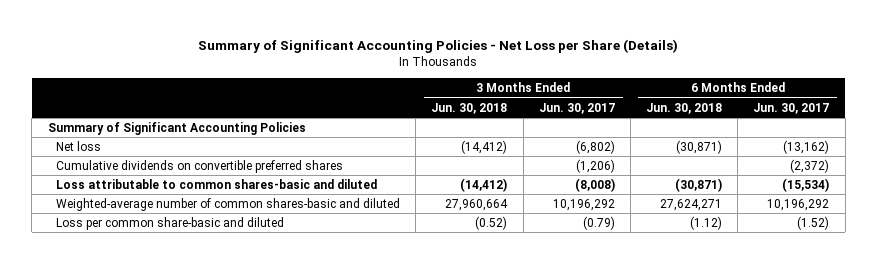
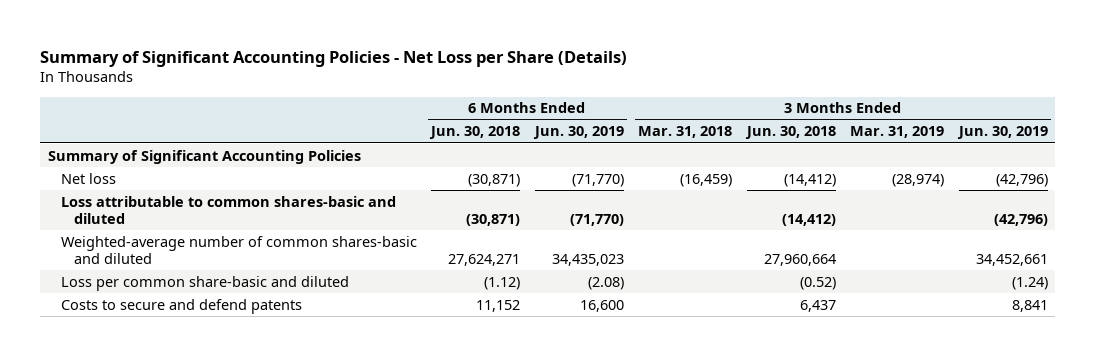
- | 3 Months Ended Jun. 30, 2018 | 3 Months Ended Jun. 30, 2017 | 6 Months Ended Jun. 30, 2018 | 6 Months Ended Jun. 30, 2017
+ | 6 Months Ended Jun. 30, 2018 | 6 Months Ended Jun. 30, 2019 | 3 Months Ended Mar. 31, 2018 | 3 Months Ended Jun. 30, 2018 | 3 Months Ended Mar. 31, 2019 | 3 Months Ended Jun. 30, 2019
- Cumulative dividends on convertible preferred shares | | (1,206) | | (2,372)
+ Costs to secure and defend patents | 11,152 | 16,600 | | 6,437 | | 8,841

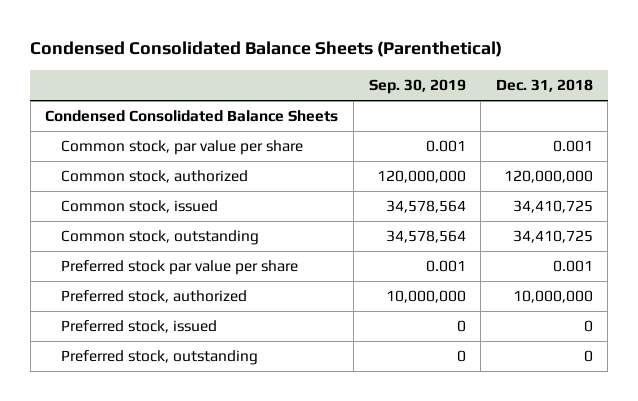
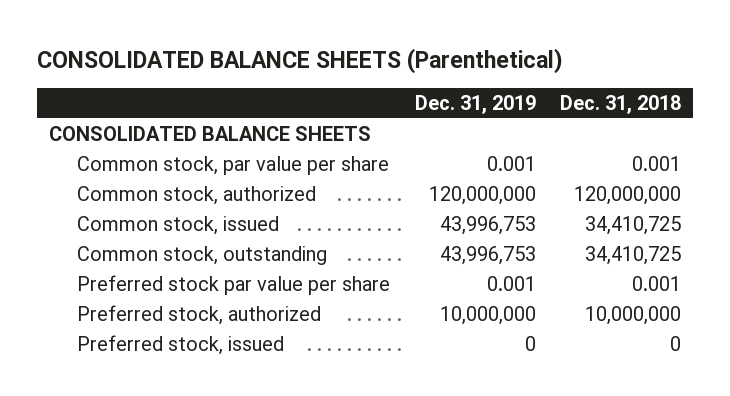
- Condensed Consolidated Balance Sheets (Parenthetical)
+ CONSOLIDATED BALANCE SHEETS (Parenthetical)
- | Sep. 30, 2019 | Dec. 31, 2018
+ | Dec. 31, 2019 | Dec. 31, 2018
- Condensed Consolidated Balance Sheets
+ CONSOLIDATED BALANCE SHEETS
- Preferred stock, outstanding | 0 | 0

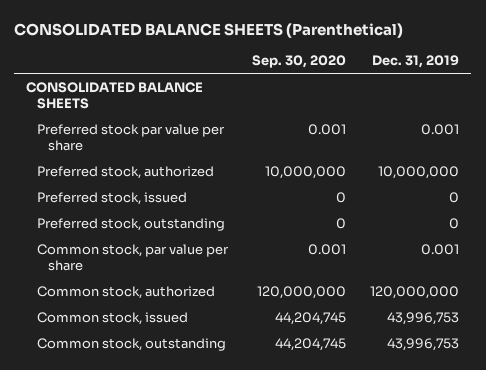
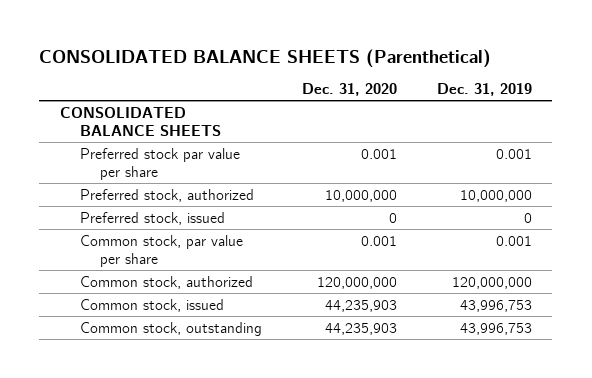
- | Sep. 30, 2020 | Dec. 31, 2019
+ | Dec. 31, 2020 | Dec. 31, 2019
- Preferred stock, outstanding | 0 | 0

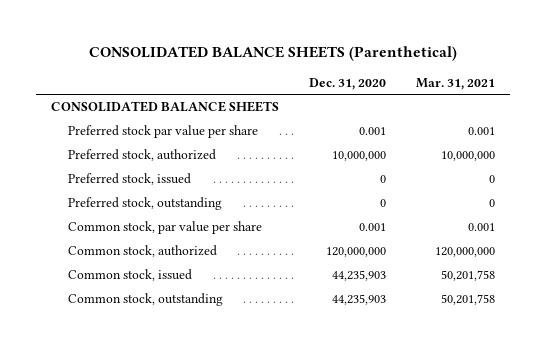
- | Dec. 31, 2020 | Dec. 31, 2019
+ | Dec. 31, 2020 | Mar. 31, 2021
+ Preferred stock, outstanding | 0 | 0

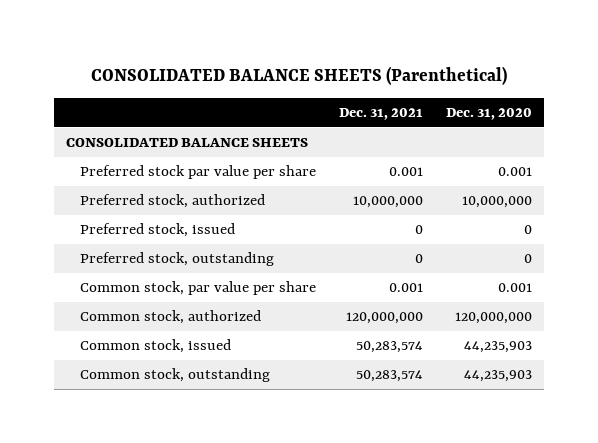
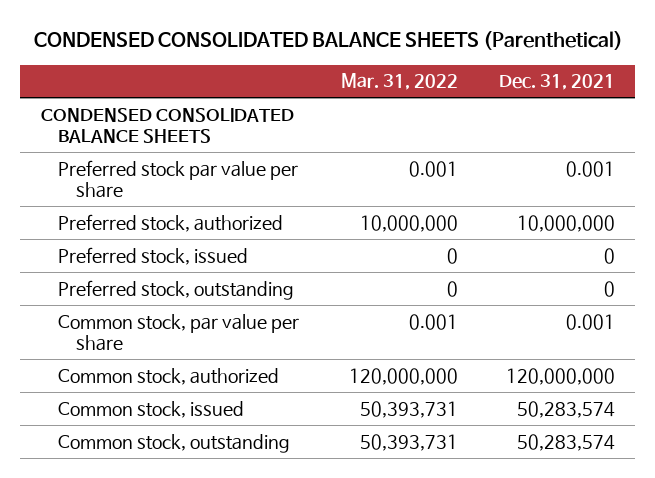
- CONSOLIDATED BALANCE SHEETS (Parenthetical)
+ CONDENSED CONSOLIDATED BALANCE SHEETS (Parenthetical)
- | Dec. 31, 2021 | Dec. 31, 2020
+ | Mar. 31, 2022 | Dec. 31, 2021
- CONSOLIDATED BALANCE SHEETS
+ CONDENSED CONSOLIDATED BALANCE SHEETS

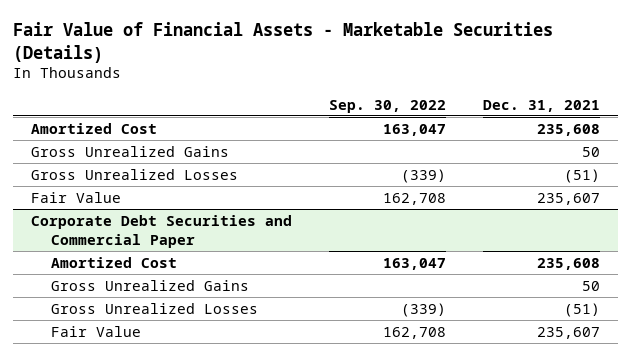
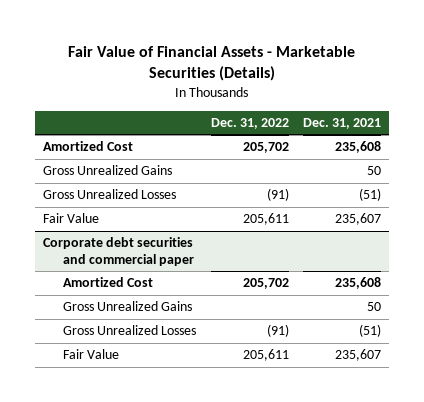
- | Sep. 30, 2022 | Dec. 31, 2021
+ | Dec. 31, 2022 | Dec. 31, 2021
- Corporate Debt Securities and Commercial Paper
+ Corporate debt securities and commercial paper

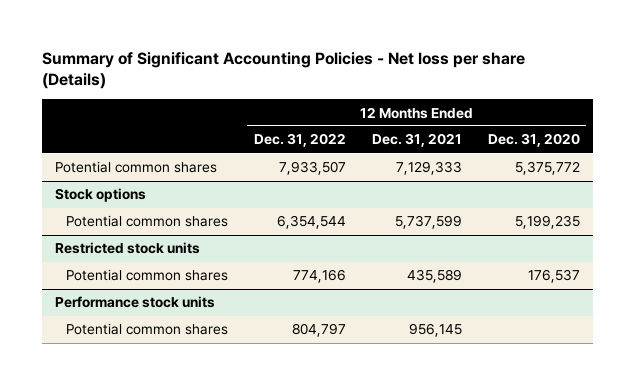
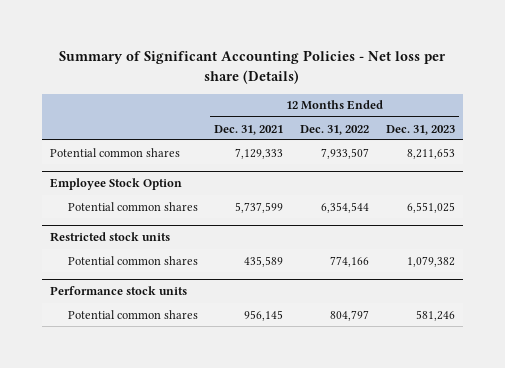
- | 12 Months Ended Dec. 31, 2022 | 12 Months Ended Dec. 31, 2021 | 12 Months Ended Dec. 31, 2020
+ | 12 Months Ended Dec. 31, 2021 | 12 Months Ended Dec. 31, 2022 | 12 Months Ended Dec. 31, 2023
- Stock options
+ Employee Stock Option

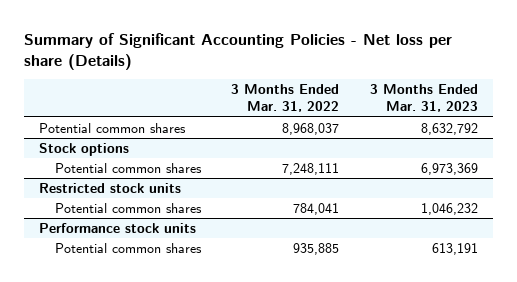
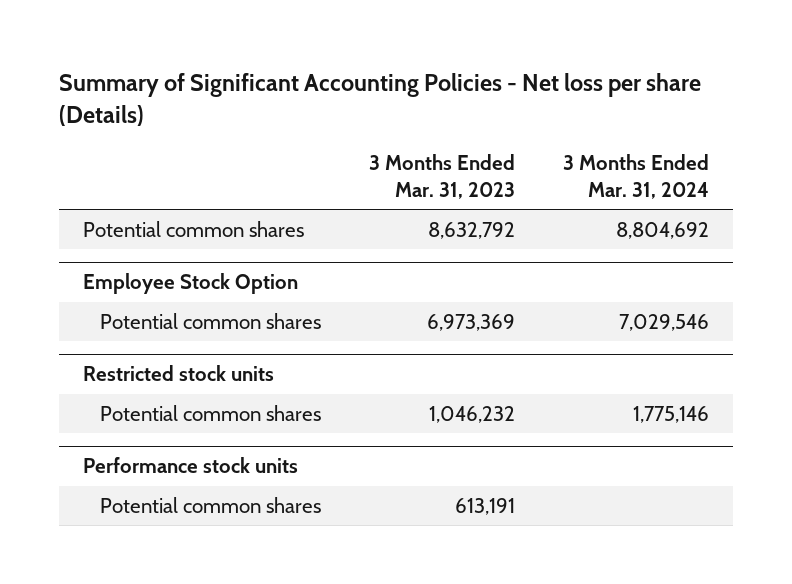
- | 3 Months Ended Mar. 31, 2022 | 3 Months Ended Mar. 31, 2023
+ | 3 Months Ended Mar. 31, 2023 | 3 Months Ended Mar. 31, 2024
- Stock options
+ Employee Stock Option

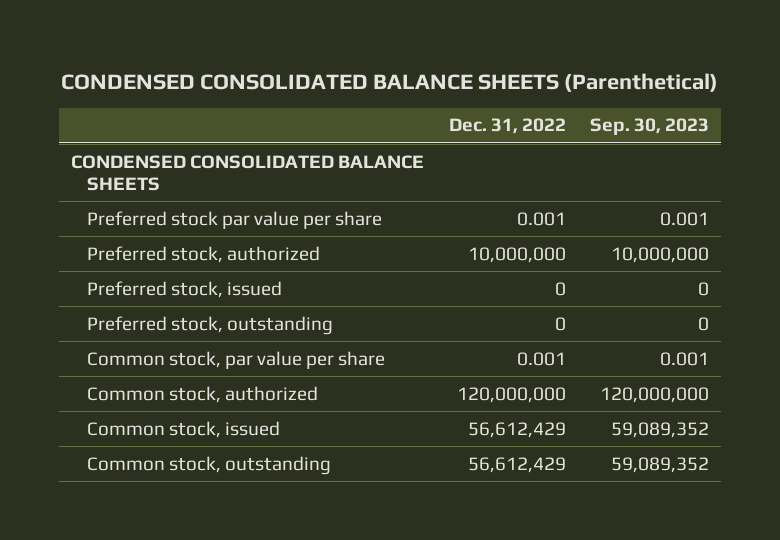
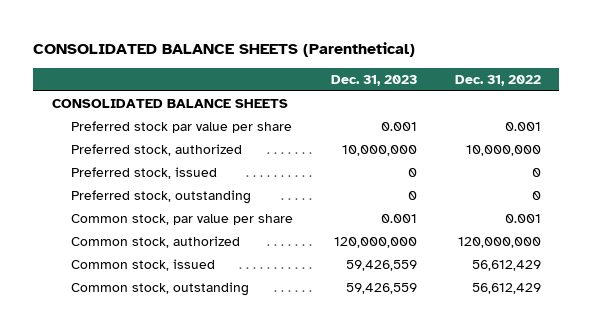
- CONDENSED CONSOLIDATED BALANCE SHEETS (Parenthetical)
+ CONSOLIDATED BALANCE SHEETS (Parenthetical)
- | Dec. 31, 2022 | Sep. 30, 2023
+ | Dec. 31, 2023 | Dec. 31, 2022
- CONDENSED CONSOLIDATED BALANCE SHEETS
+ CONSOLIDATED BALANCE SHEETS

